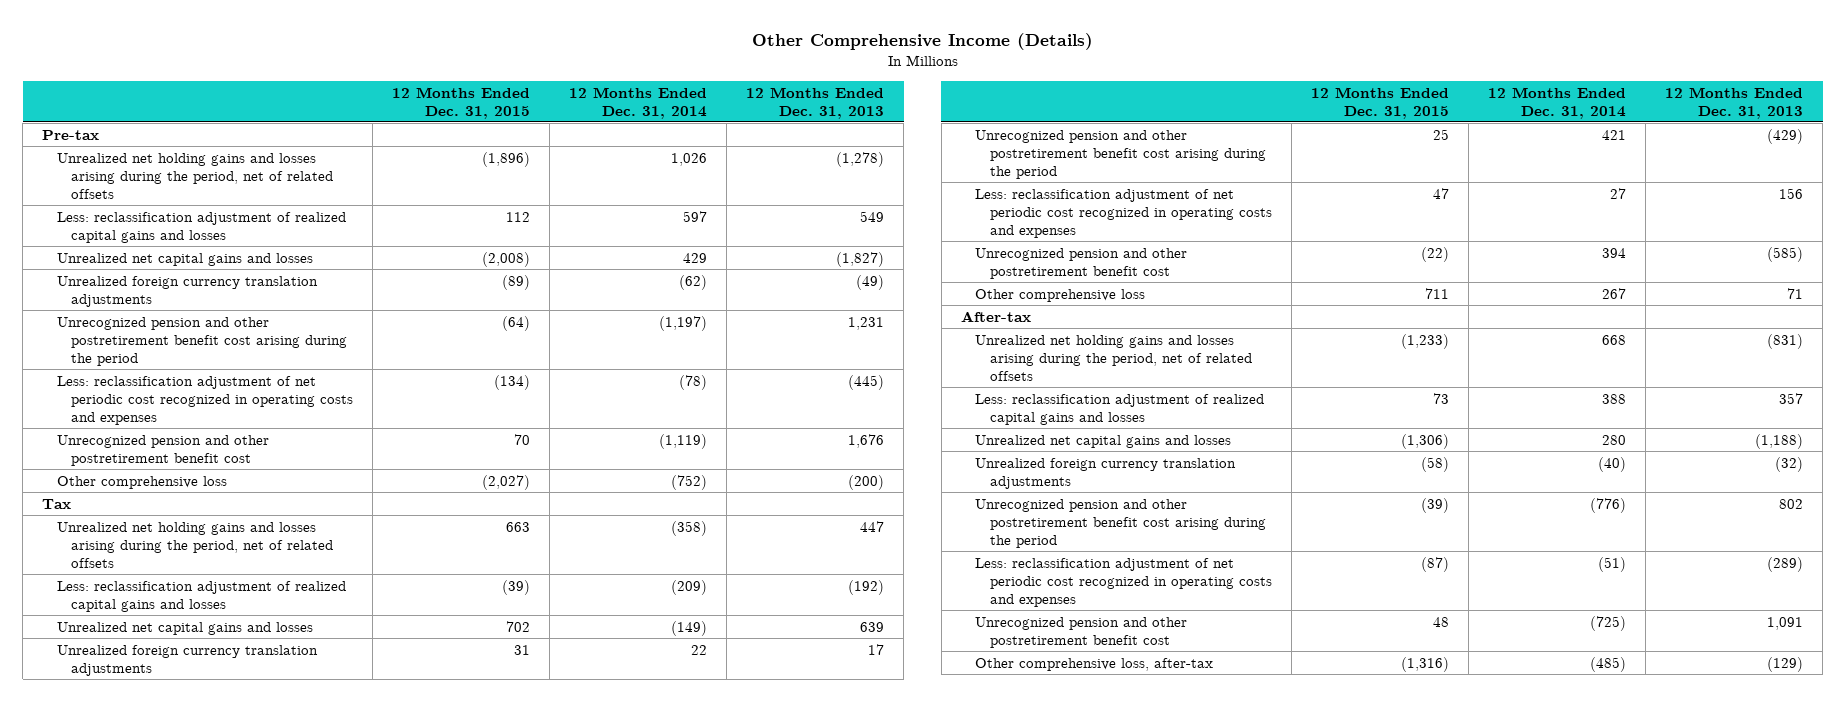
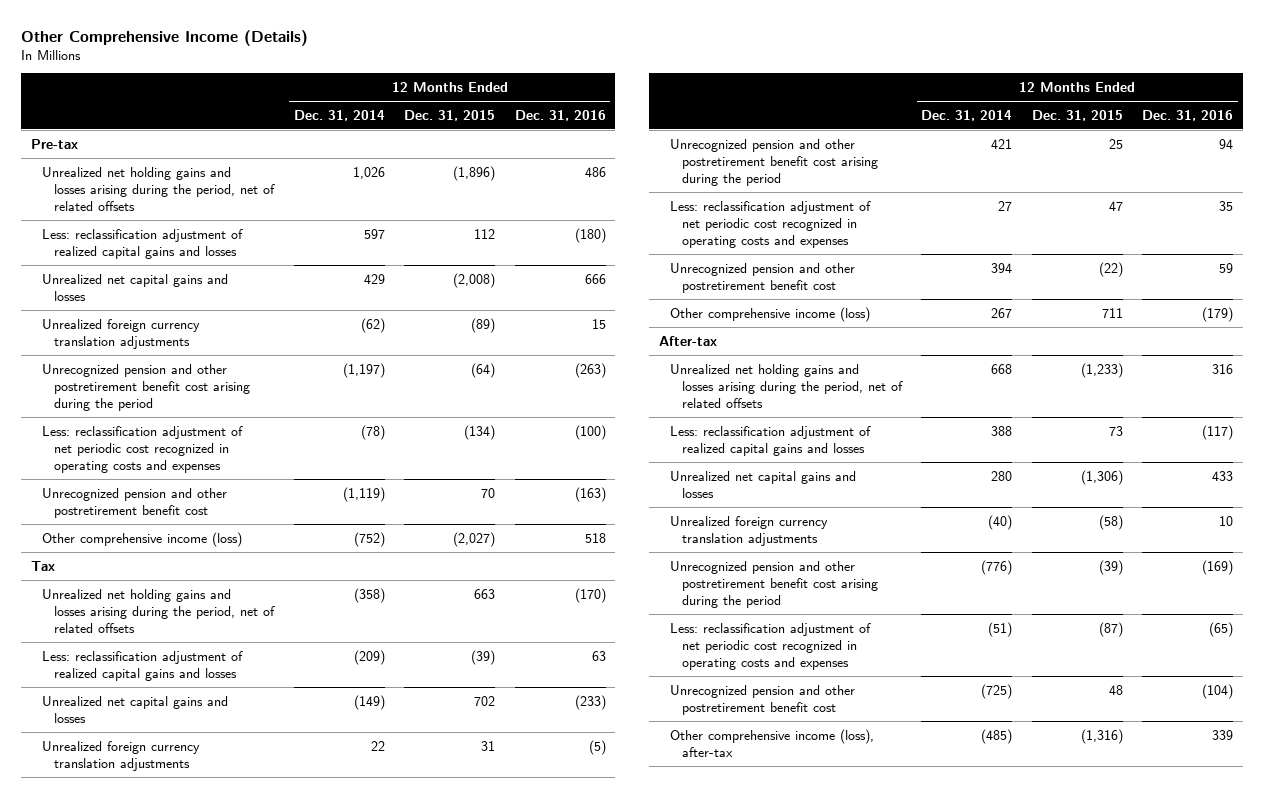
- | 12 Months Ended Dec. 31, 2015 | 12 Months Ended Dec. 31, 2014 | 12 Months Ended Dec. 31, 2013
+ | 12 Months Ended Dec. 31, 2014 | 12 Months Ended Dec. 31, 2015 | 12 Months Ended Dec. 31, 2016
- Other comprehensive loss | (2,027) | (752) | (200)
+ Other comprehensive income (loss) | (752) | (2,027) | 518
- Other comprehensive loss | 711 | 267 | 71
+ Other comprehensive income (loss) | 267 | 711 | (179)
- Other comprehensive loss, after-tax | (1,316) | (485) | (129)
+ Other comprehensive income (loss), after-tax | (485) | (1,316) | 339

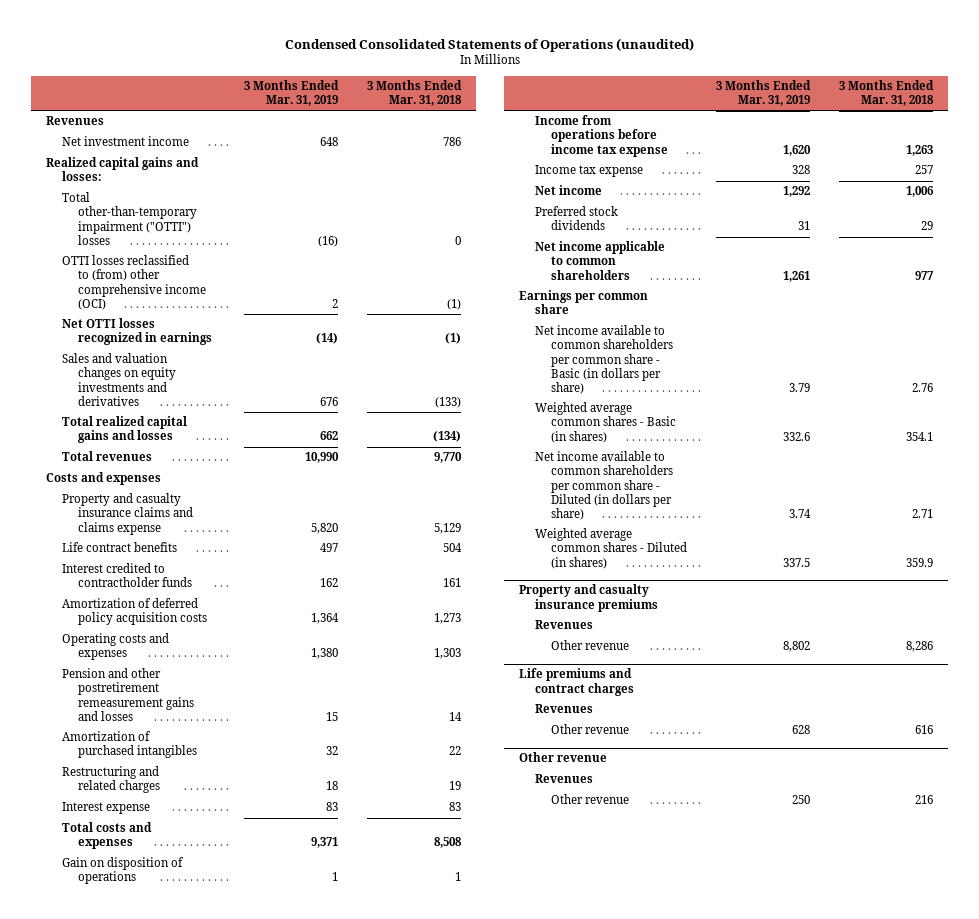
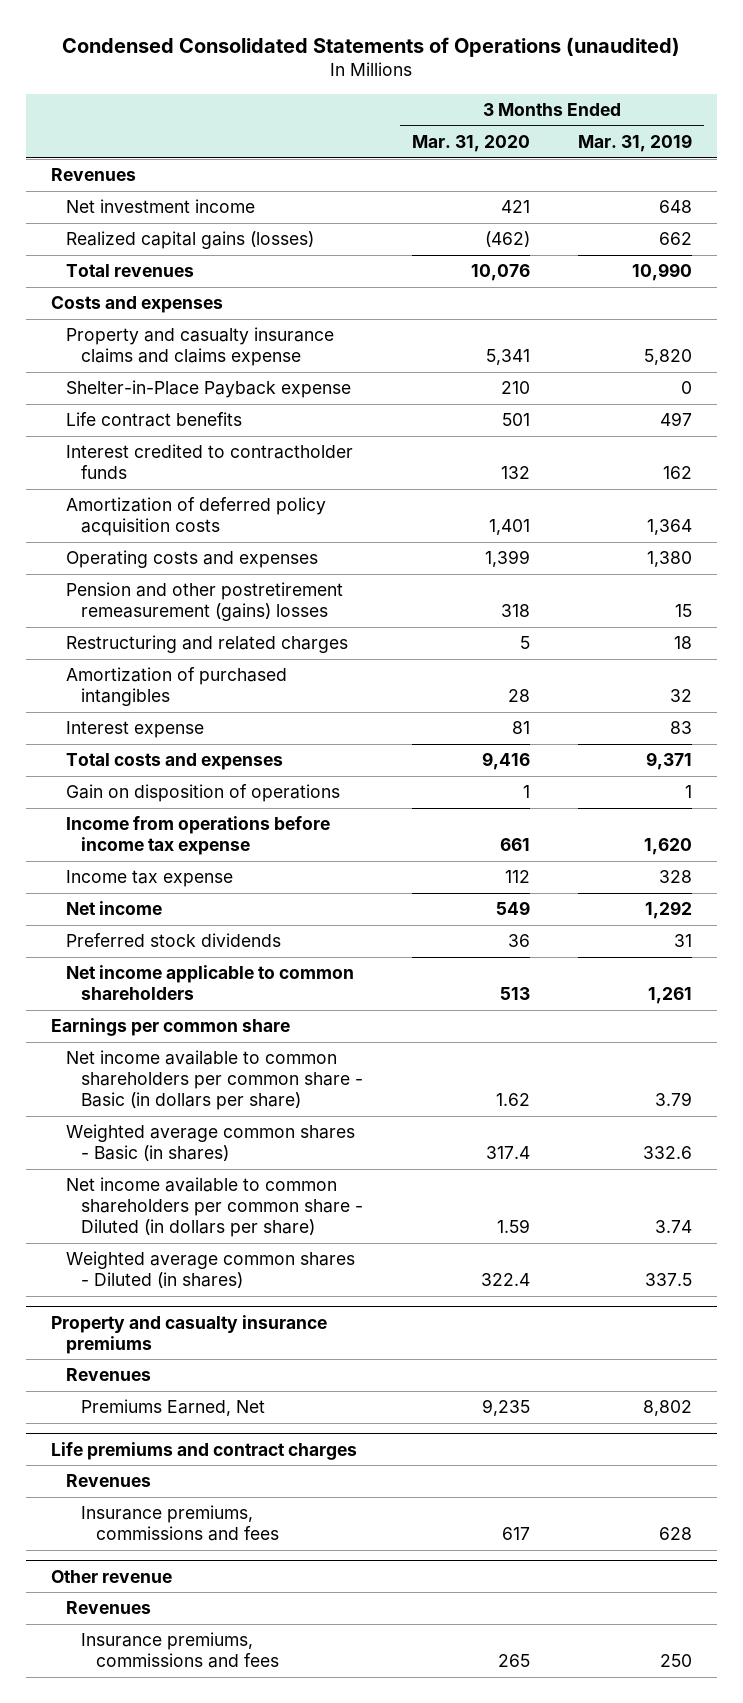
- | 3 Months Ended Mar. 31, 2019 | 3 Months Ended Mar. 31, 2018
+ | 3 Months Ended Mar. 31, 2020 | 3 Months Ended Mar. 31, 2019
- Realized capital gains and losses:
- Total other-than-temporary impairment ("OTTI") losses | (16) | 0
- OTTI losses reclassified to (from) other comprehensive income (OCI) | 2 | (1)
- Net OTTI losses recognized in earnings | (14) | (1)
- Sales and valuation changes on equity investments and derivatives | 676 | (133)
- Total realized capital gains and losses | 662 | (134)
+ Realized capital gains (losses) | (462) | 662
+ Shelter-in-Place Payback expense | 210 | 0
- Pension and other postretirement remeasurement gains and losses | 15 | 14
+ Pension and other postretirement remeasurement (gains) losses | 318 | 15
moved down: Amortization of purchased intangibles | 28 | 32
@ Property and casualty insurance premiums
- Other revenue | 8,802 | 8,286
+ Premiums Earned, Net | 9,235 | 8,802
@ Life premiums and contract charges
- Other revenue | 628 | 616
+ Insurance premiums, commissions and fees | 617 | 628
@ Other revenue
- Other revenue | 250 | 216
+ Insurance premiums, commissions and fees | 265 | 250

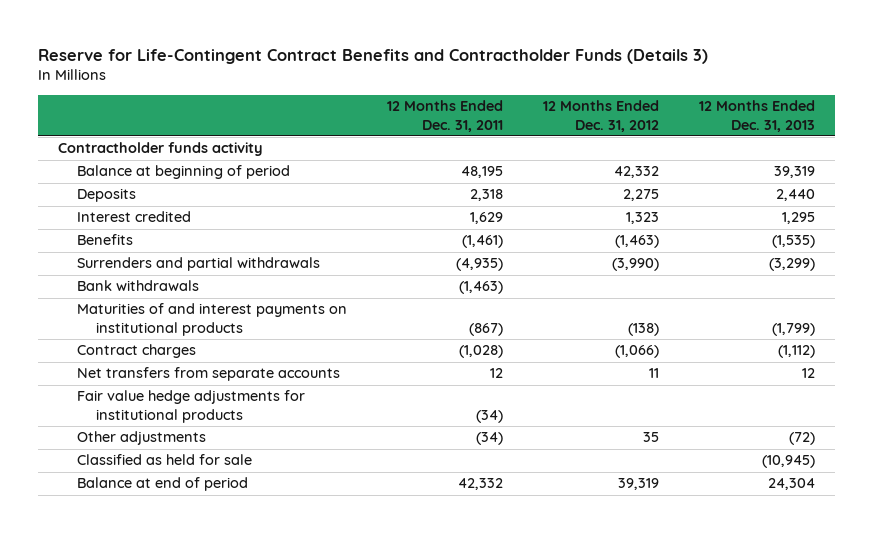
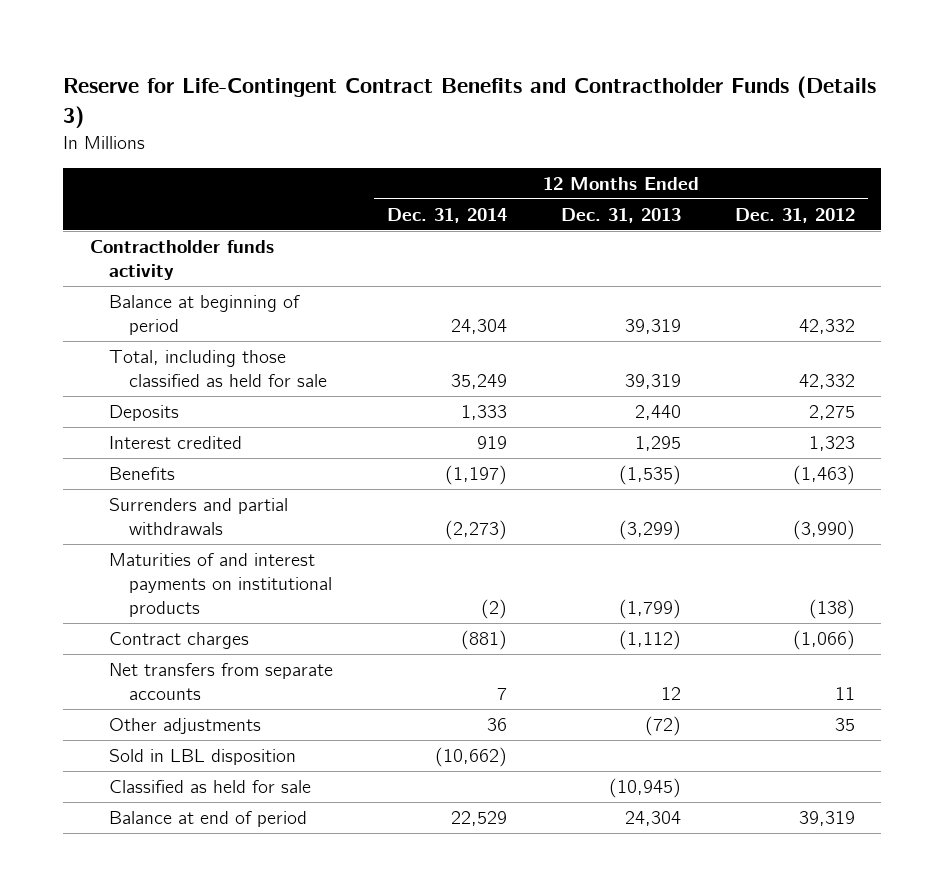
- | 12 Months Ended Dec. 31, 2011 | 12 Months Ended Dec. 31, 2012 | 12 Months Ended Dec. 31, 2013
+ | 12 Months Ended Dec. 31, 2014 | 12 Months Ended Dec. 31, 2013 | 12 Months Ended Dec. 31, 2012
+ Total, including those classified as held for sale | 35,249 | 39,319 | 42,332
- Bank withdrawals | (1,463) | |
- Fair value hedge adjustments for institutional products | (34) | |
+ Sold in LBL disposition | (10,662) | |

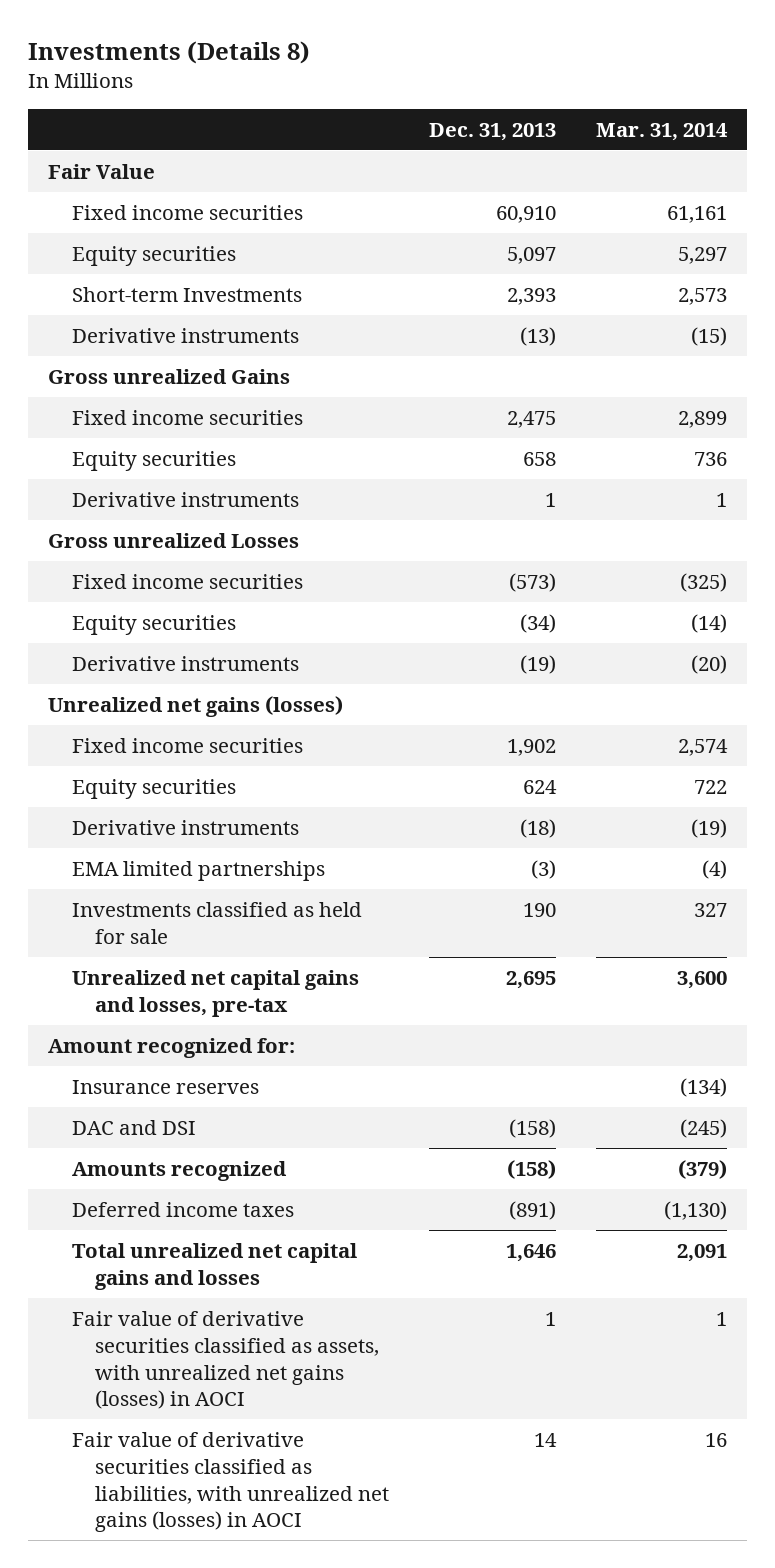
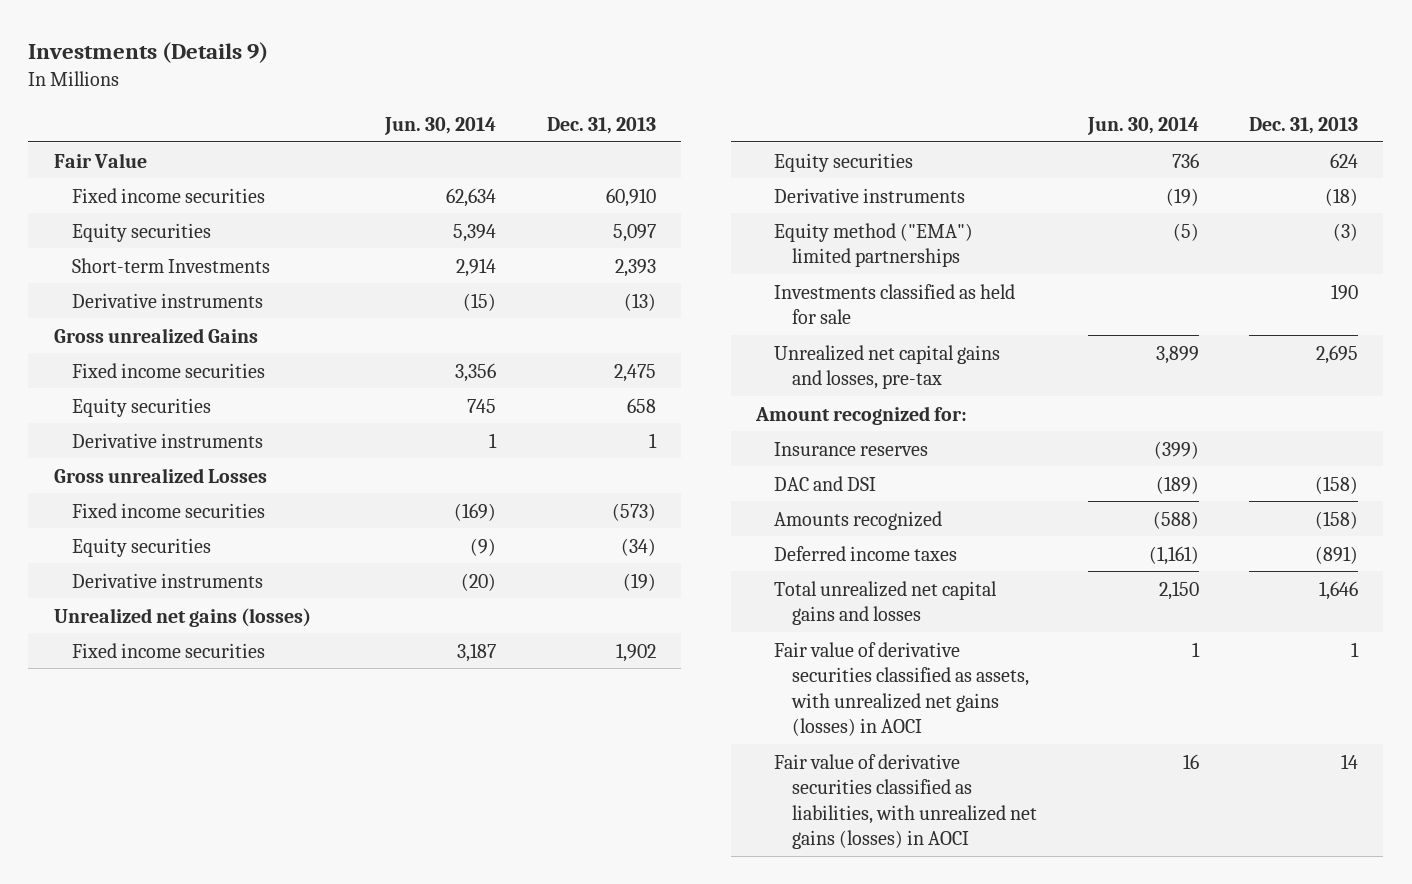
- Investments (Details 8)
+ Investments (Details 9)
- | Dec. 31, 2013 | Mar. 31, 2014
+ | Jun. 30, 2014 | Dec. 31, 2013
- EMA limited partnerships | (3) | (4)
+ Equity method ("EMA") limited partnerships | (5) | (3)

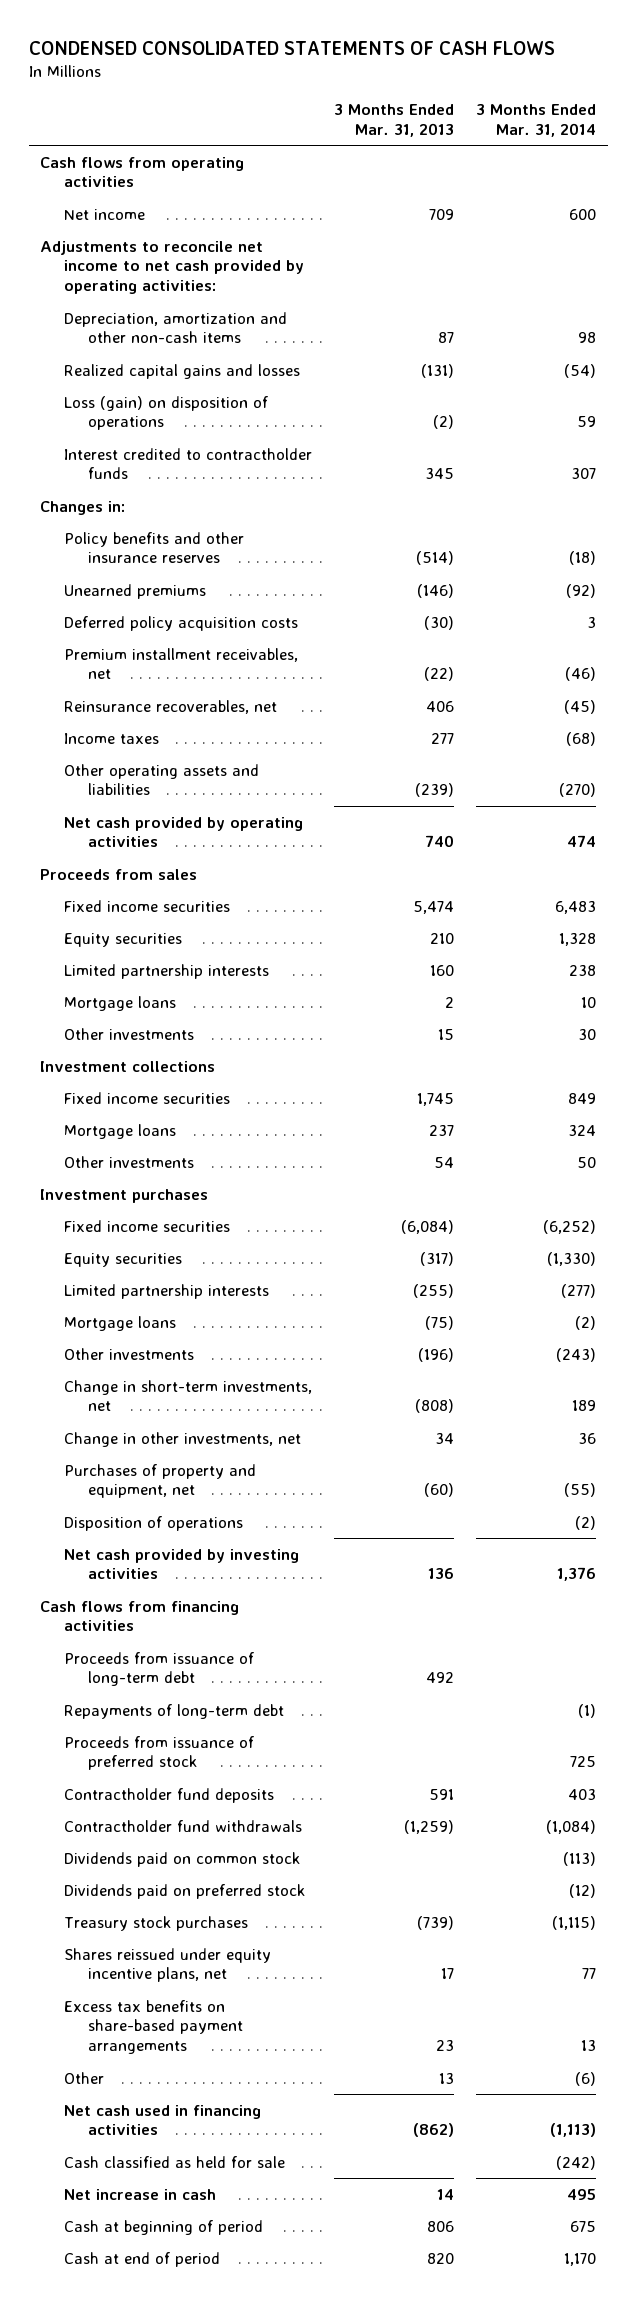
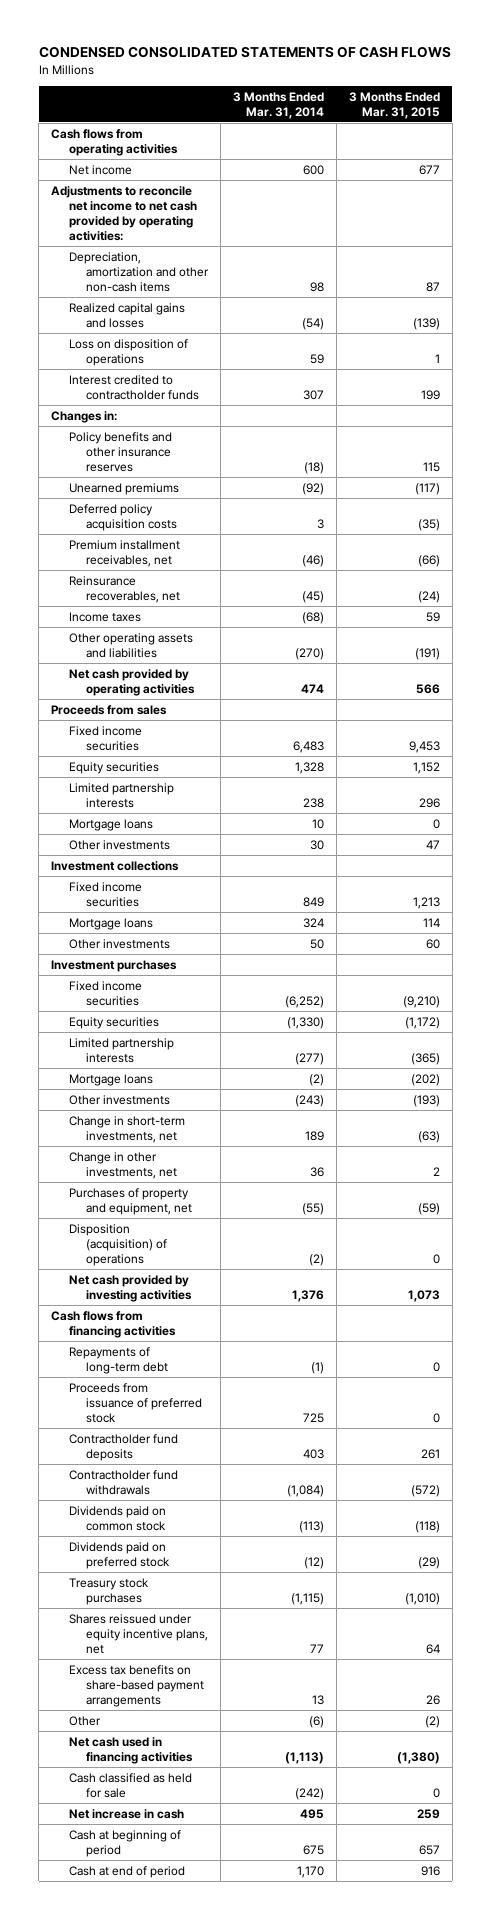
- | 3 Months Ended Mar. 31, 2013 | 3 Months Ended Mar. 31, 2014
+ | 3 Months Ended Mar. 31, 2014 | 3 Months Ended Mar. 31, 2015
- Loss (gain) on disposition of operations | (2) | 59
+ Loss on disposition of operations | 59 | 1
- Disposition of operations | | (2)
+ Disposition (acquisition) of operations | (2) | 0
- Proceeds from issuance of long-term debt | 492 |

